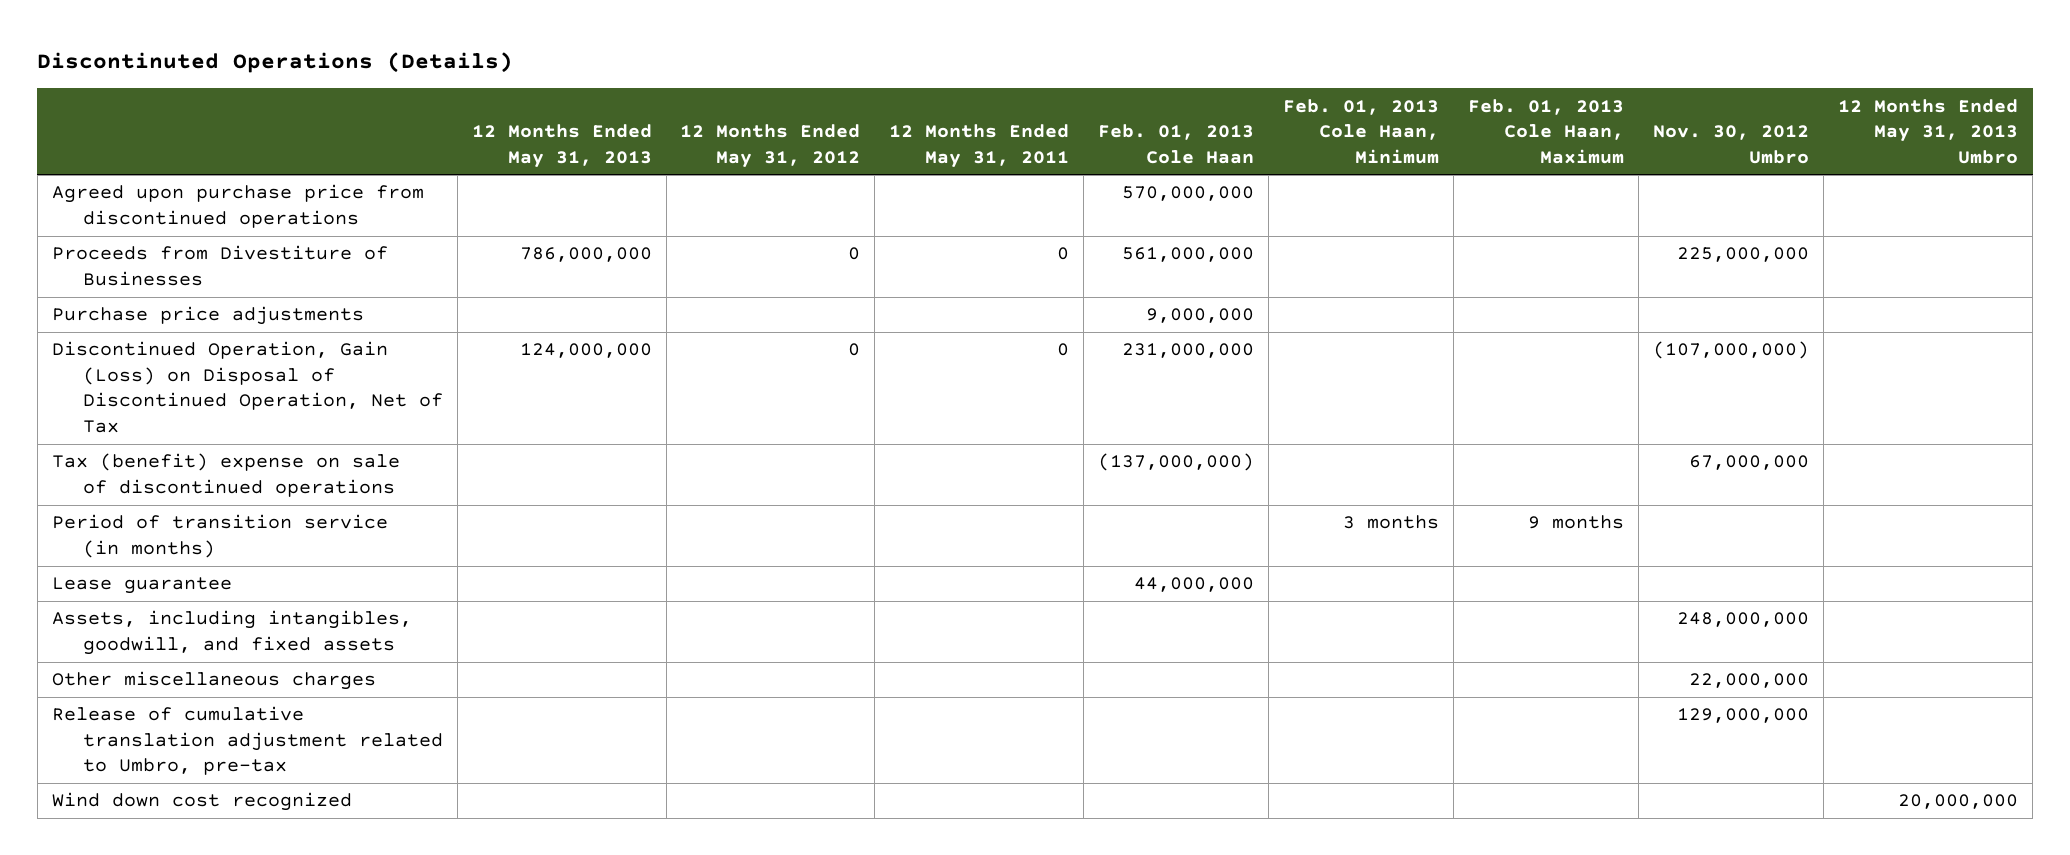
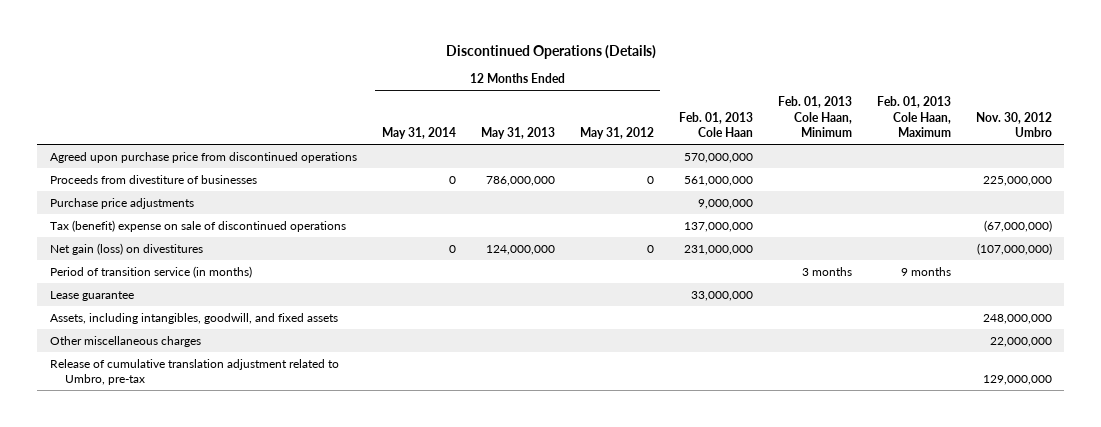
- Discontinuted Operations (Details)
+ Discontinued Operations (Details)
- | 12 Months Ended May 31, 2013 | 12 Months Ended May 31, 2012 | 12 Months Ended May 31, 2011 | Feb. 01, 2013 Cole Haan | Feb. 01, 2013 Cole Haan, Minimum | Feb. 01, 2013 Cole Haan, Maximum | Nov. 30, 2012 Umbro | 12 Months Ended May 31, 2013 Umbro
+ | 12 Months Ended May 31, 2014 | 12 Months Ended May 31, 2013 | 12 Months Ended May 31, 2012 | Feb. 01, 2013 Cole Haan | Feb. 01, 2013 Cole Haan, Minimum | Feb. 01, 2013 Cole Haan, Maximum | Nov. 30, 2012 Umbro
- Proceeds from Divestiture of Businesses | 786,000,000 | 0 | 0 | 561,000,000 | | | 225,000,000 |
+ Proceeds from divestiture of businesses | 0 | 786,000,000 | 0 | 561,000,000 | | | 225,000,000
- Discontinued Operation, Gain (Loss) on Disposal of Discontinued Operation, Net of Tax | 124,000,000 | 0 | 0 | 231,000,000 | | | (107,000,000) |
- Tax (benefit) expense on sale of discontinued operations | | | | (137,000,000) | | | 67,000,000 |
+ Tax (benefit) expense on sale of discontinued operations | | | | 137,000,000 | | | (67,000,000)
+ Net gain (loss) on divestitures | 0 | 124,000,000 | 0 | 231,000,000 | | | (107,000,000)
- Lease guarantee | | | | 44,000,000 | | | |
+ Lease guarantee | | | | 33,000,000 | | |
- Wind down cost recognized | | | | | | | | 20,000,000

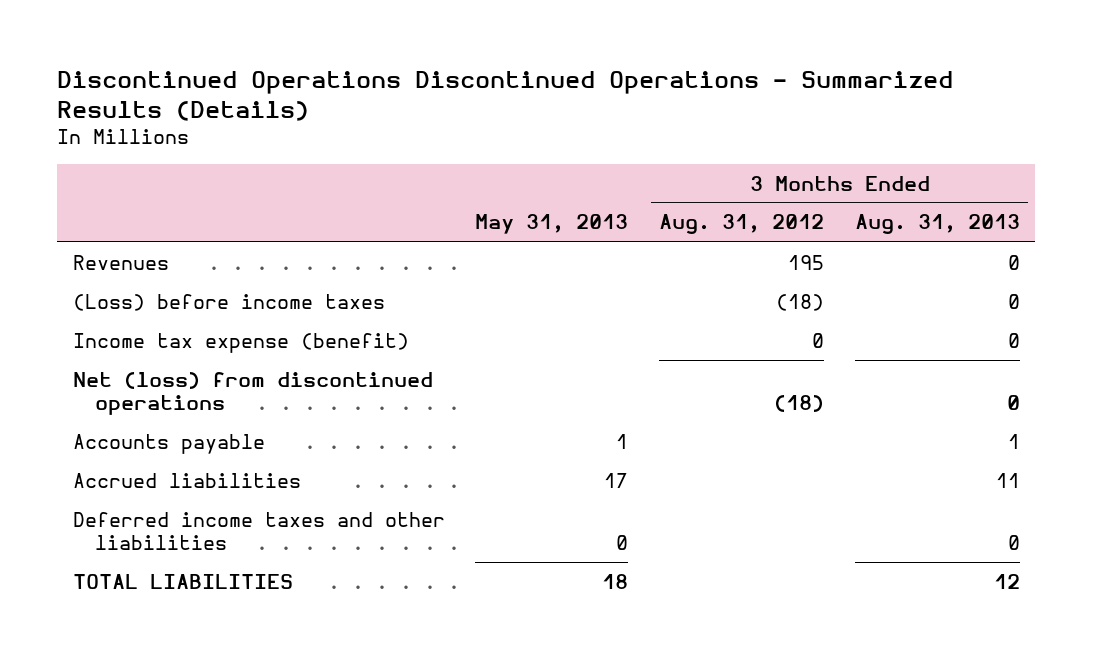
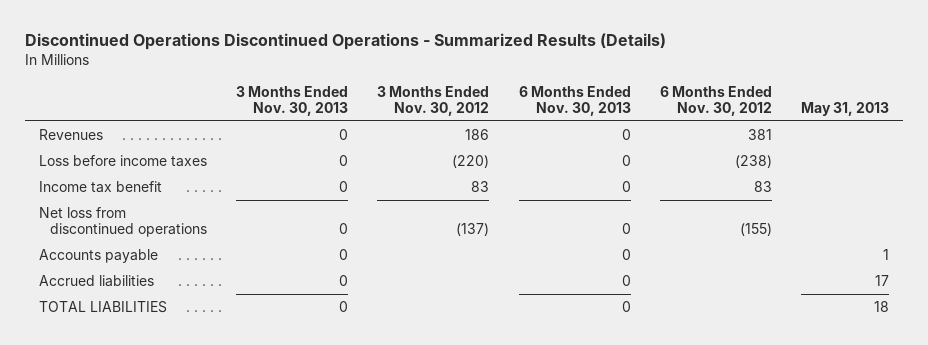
- | May 31, 2013 | 3 Months Ended Aug. 31, 2012 | 3 Months Ended Aug. 31, 2013
+ | 3 Months Ended Nov. 30, 2013 | 3 Months Ended Nov. 30, 2012 | 6 Months Ended Nov. 30, 2013 | 6 Months Ended Nov. 30, 2012 | May 31, 2013
- (Loss) before income taxes | | (18) | 0
- Income tax expense (benefit) | | 0 | 0
- Net (loss) from discontinued operations | | (18) | 0
+ Loss before income taxes | 0 | (220) | 0 | (238) |
+ Income tax benefit | 0 | 83 | 0 | 83 |
+ Net loss from discontinued operations | 0 | (137) | 0 | (155) |
- Deferred income taxes and other liabilities | 0 | | 0

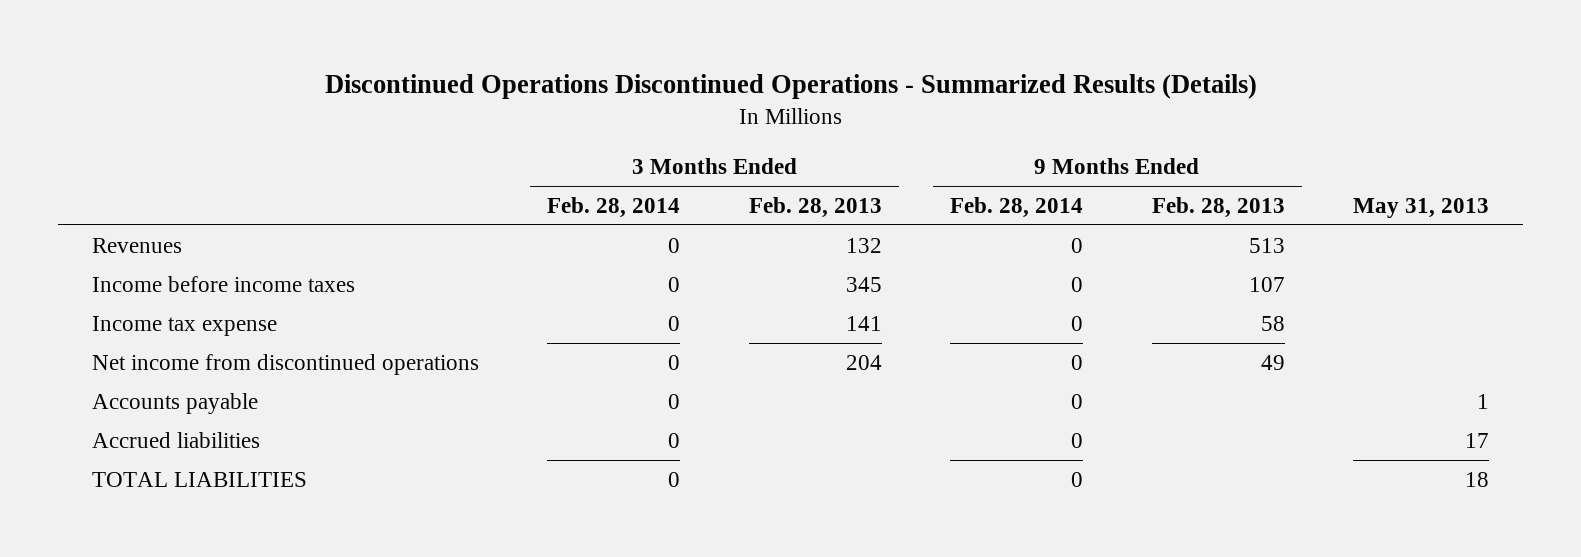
- | 3 Months Ended Nov. 30, 2013 | 3 Months Ended Nov. 30, 2012 | 6 Months Ended Nov. 30, 2013 | 6 Months Ended Nov. 30, 2012 | May 31, 2013
+ | 3 Months Ended Feb. 28, 2014 | 3 Months Ended Feb. 28, 2013 | 9 Months Ended Feb. 28, 2014 | 9 Months Ended Feb. 28, 2013 | May 31, 2013
- Loss before income taxes | 0 | (220) | 0 | (238) |
- Income tax benefit | 0 | 83 | 0 | 83 |
- Net loss from discontinued operations | 0 | (137) | 0 | (155) |
+ Income before income taxes | 0 | 345 | 0 | 107 |
+ Income tax expense | 0 | 141 | 0 | 58 |
+ Net income from discontinued operations | 0 | 204 | 0 | 49 |

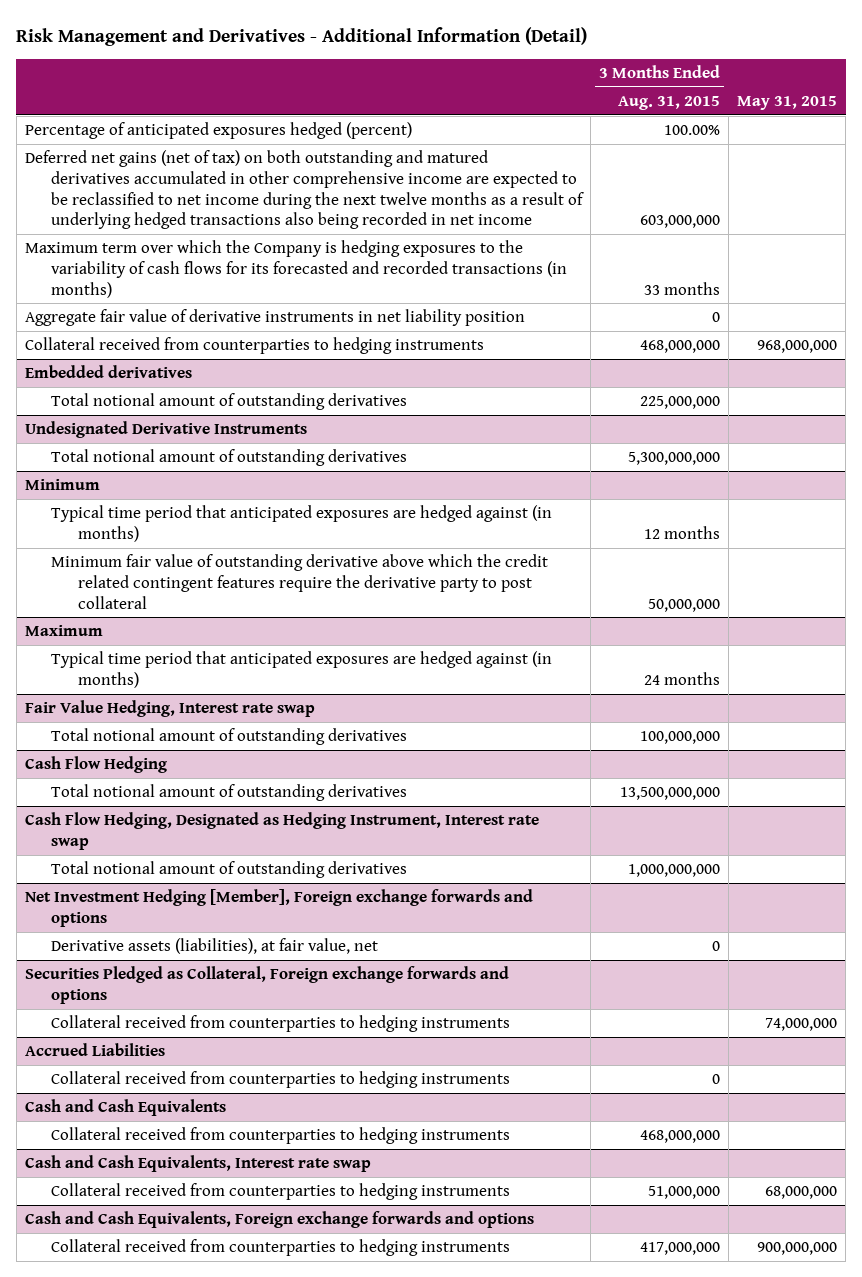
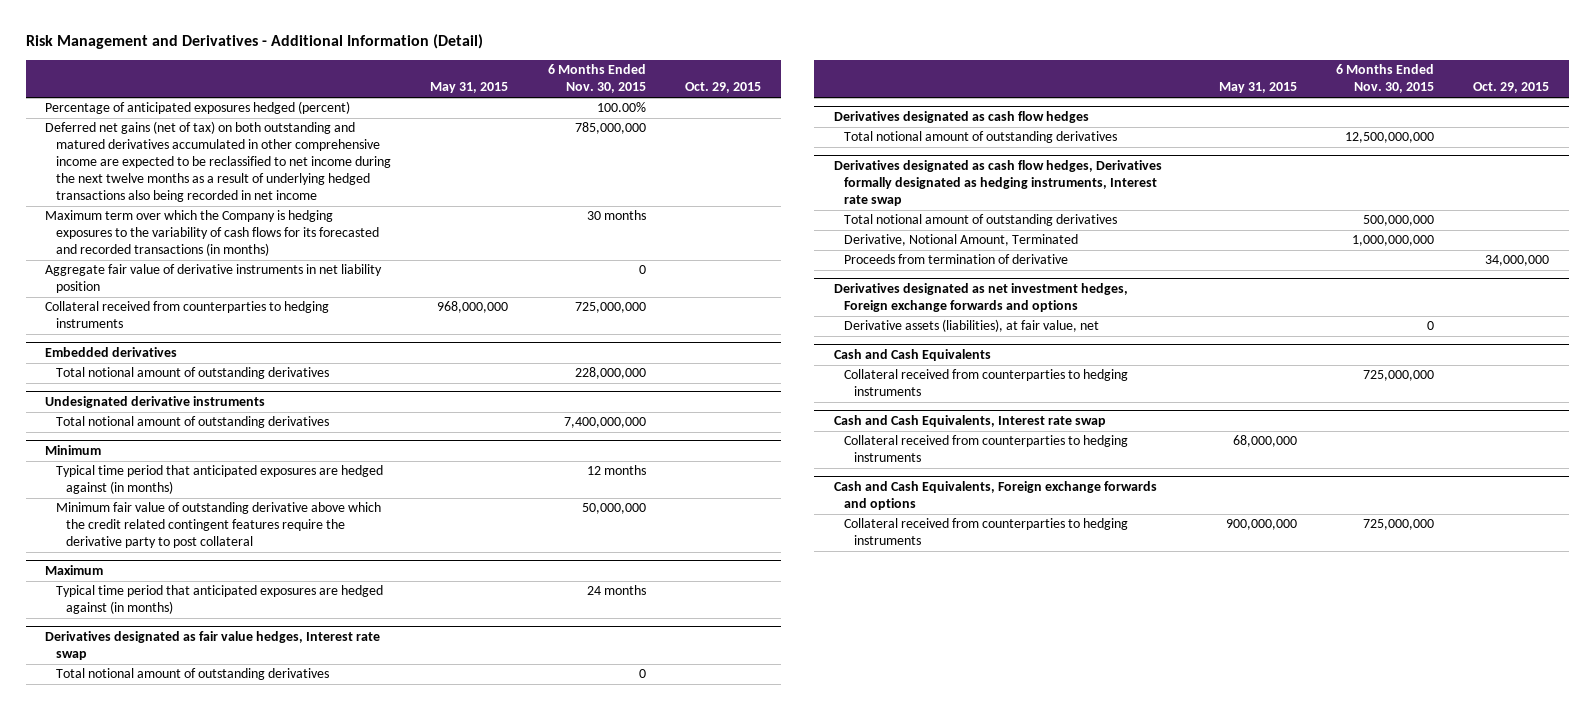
- | 3 Months Ended Aug. 31, 2015 | May 31, 2015
+ | May 31, 2015 | 6 Months Ended Nov. 30, 2015 | Oct. 29, 2015
- Undesignated Derivative Instruments
+ Undesignated derivative instruments
- Fair Value Hedging, Interest rate swap
+ Derivatives designated as fair value hedges, Interest rate swap
- Cash Flow Hedging
+ Derivatives designated as cash flow hedges
- Cash Flow Hedging, Designated as Hedging Instrument, Interest rate swap
+ Derivatives designated as cash flow hedges, Derivatives formally designated as hedging instruments, Interest rate swap
- Net Investment Hedging [Member], Foreign exchange forwards and options
+ Derivative, Notional Amount, Terminated | | 1,000,000,000 |
+ Proceeds from termination of derivative | | | 34,000,000
+ Derivatives designated as net investment hedges, Foreign exchange forwards and options
- Securities Pledged as Collateral, Foreign exchange forwards and options
- Collateral received from counterparties to hedging instruments | | 74,000,000
- Accrued Liabilities
- Collateral received from counterparties to hedging instruments | 0 |

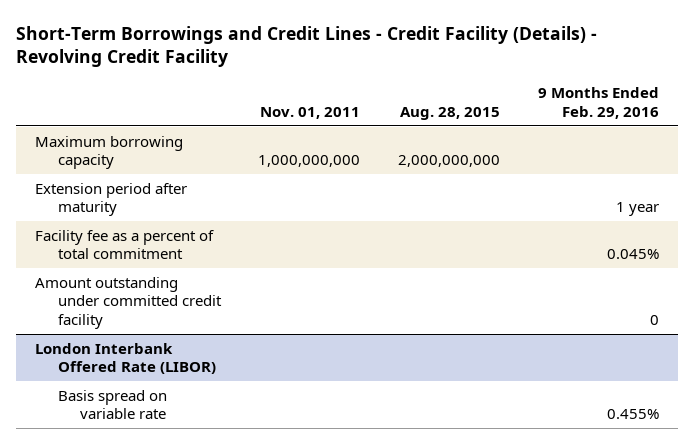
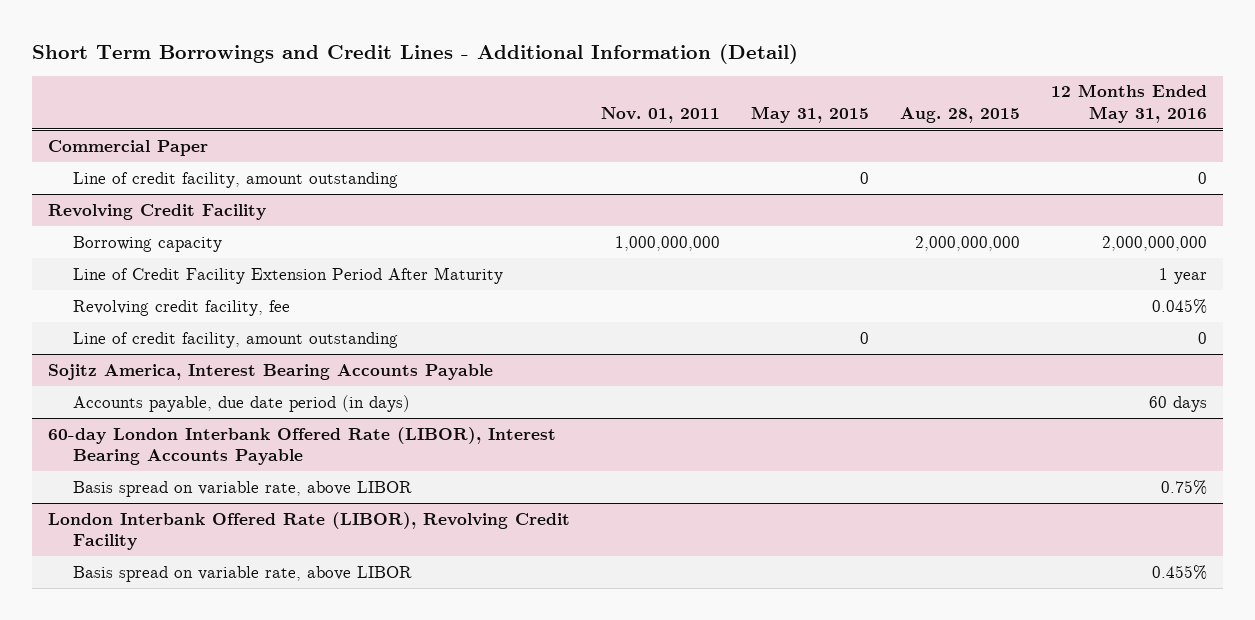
- Short-Term Borrowings and Credit Lines - Credit Facility (Details) - Revolving Credit Facility
+ Short Term Borrowings and Credit Lines - Additional Information (Detail)
- | Nov. 01, 2011 | Aug. 28, 2015 | 9 Months Ended Feb. 29, 2016
+ | Nov. 01, 2011 | May 31, 2015 | Aug. 28, 2015 | 12 Months Ended May 31, 2016
- Maximum borrowing capacity | 1,000,000,000 | 2,000,000,000 |
- Extension period after maturity | | | 1 year
- Facility fee as a percent of total commitment | | | 0.045%
- Amount outstanding under committed credit facility | | | 0
- London Interbank Offered Rate (LIBOR)
- Basis spread on variable rate | | | 0.455%
+ Commercial Paper
+ Line of credit facility, amount outstanding | | 0 | | 0
+ Revolving Credit Facility
+ Borrowing capacity | 1,000,000,000 | | 2,000,000,000 | 2,000,000,000
+ Line of Credit Facility Extension Period After Maturity | | | | 1 year
+ Revolving credit facility, fee | | | | 0.045%
+ Line of credit facility, amount outstanding | | 0 | | 0
+ Sojitz America, Interest Bearing Accounts Payable
+ Accounts payable, due date period (in days) | | | | 60 days
+ 60-day London Interbank Offered Rate (LIBOR), Interest Bearing Accounts Payable
+ Basis spread on variable rate, above LIBOR | | | | 0.75%
+ London Interbank Offered Rate (LIBOR), Revolving Credit Facility
+ Basis spread on variable rate, above LIBOR | | | | 0.455%

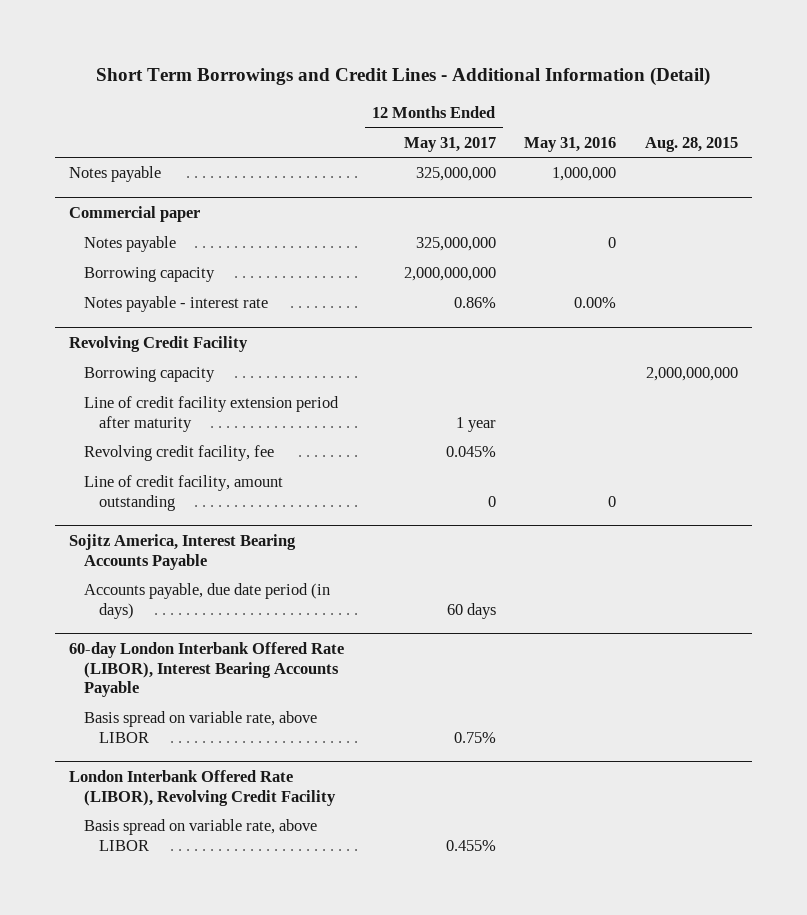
- | Nov. 01, 2011 | May 31, 2015 | Aug. 28, 2015 | 12 Months Ended May 31, 2016
+ | 12 Months Ended May 31, 2017 | May 31, 2016 | Aug. 28, 2015
- Commercial Paper
- Line of credit facility, amount outstanding | | 0 | | 0
+ Notes payable | 325,000,000 | 1,000,000 |
+ Commercial paper
+ Notes payable | 325,000,000 | 0 |
+ Borrowing capacity | 2,000,000,000 | |
+ Notes payable - interest rate | 0.86% | 0.00% |
@ Revolving Credit Facility
- Line of Credit Facility Extension Period After Maturity | | | | 1 year
+ Line of credit facility extension period after maturity | 1 year | |

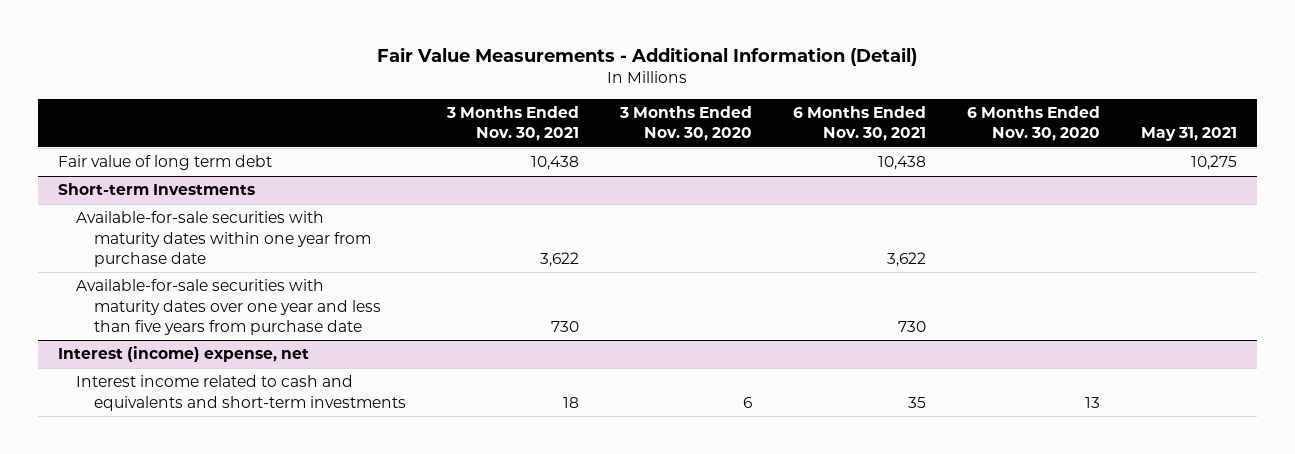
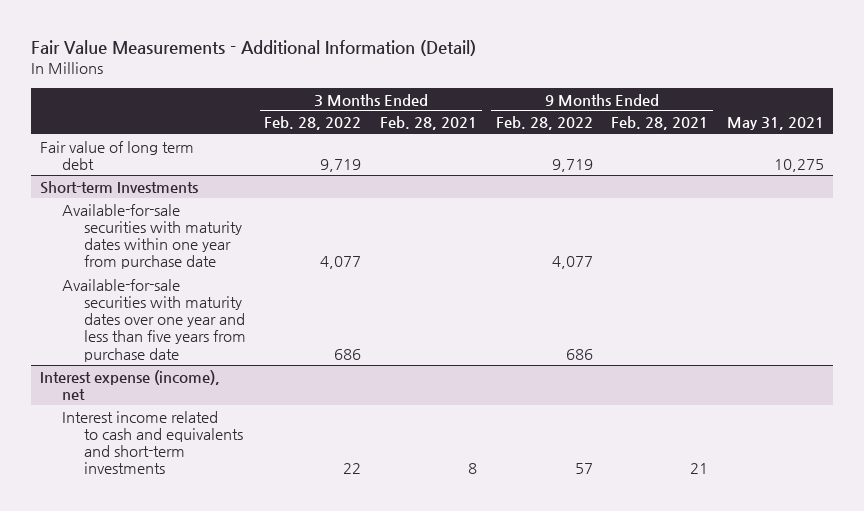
- | 3 Months Ended Nov. 30, 2021 | 3 Months Ended Nov. 30, 2020 | 6 Months Ended Nov. 30, 2021 | 6 Months Ended Nov. 30, 2020 | May 31, 2021
+ | 3 Months Ended Feb. 28, 2022 | 3 Months Ended Feb. 28, 2021 | 9 Months Ended Feb. 28, 2022 | 9 Months Ended Feb. 28, 2021 | May 31, 2021
- Interest (income) expense, net
+ Interest expense (income), net

